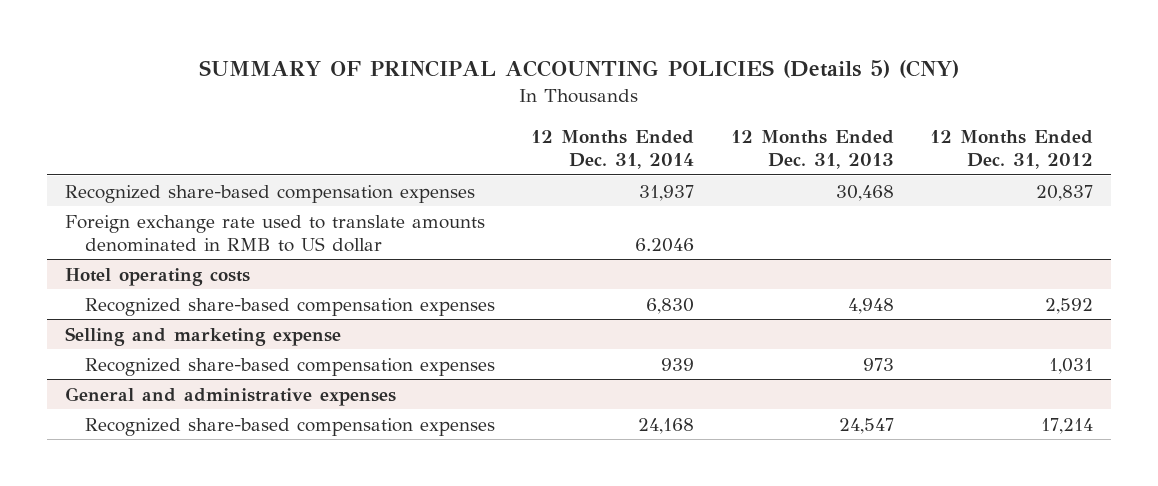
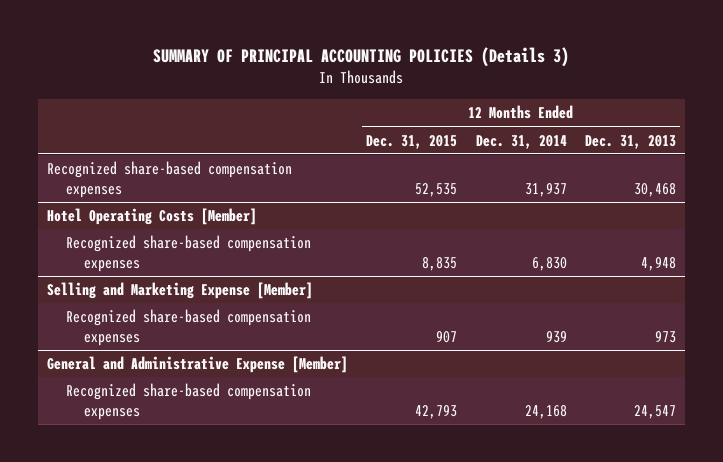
- SUMMARY OF PRINCIPAL ACCOUNTING POLICIES (Details 5) (CNY)
+ SUMMARY OF PRINCIPAL ACCOUNTING POLICIES (Details 3)
- | 12 Months Ended Dec. 31, 2014 | 12 Months Ended Dec. 31, 2013 | 12 Months Ended Dec. 31, 2012
+ | 12 Months Ended Dec. 31, 2015 | 12 Months Ended Dec. 31, 2014 | 12 Months Ended Dec. 31, 2013
- Foreign exchange rate used to translate amounts denominated in RMB to US dollar | 6.2046 | |
- Hotel operating costs
+ Hotel Operating Costs [Member]
- Selling and marketing expense
+ Selling and Marketing Expense [Member]
- General and administrative expenses
+ General and Administrative Expense [Member]

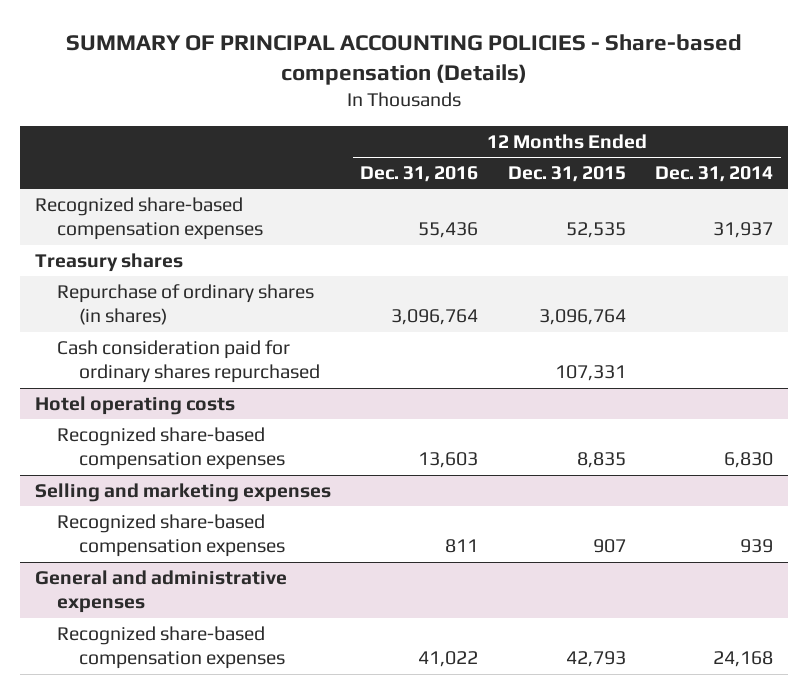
- SUMMARY OF PRINCIPAL ACCOUNTING POLICIES (Details 3)
+ SUMMARY OF PRINCIPAL ACCOUNTING POLICIES - Share-based compensation (Details)
- | 12 Months Ended Dec. 31, 2015 | 12 Months Ended Dec. 31, 2014 | 12 Months Ended Dec. 31, 2013
+ | 12 Months Ended Dec. 31, 2016 | 12 Months Ended Dec. 31, 2015 | 12 Months Ended Dec. 31, 2014
- Hotel Operating Costs [Member]
+ Treasury shares
+ Repurchase of ordinary shares (in shares) | 3,096,764 | 3,096,764 |
+ Cash consideration paid for ordinary shares repurchased | | 107,331 |
+ Hotel operating costs
- Selling and Marketing Expense [Member]
+ Selling and marketing expenses
- General and Administrative Expense [Member]
+ General and administrative expenses

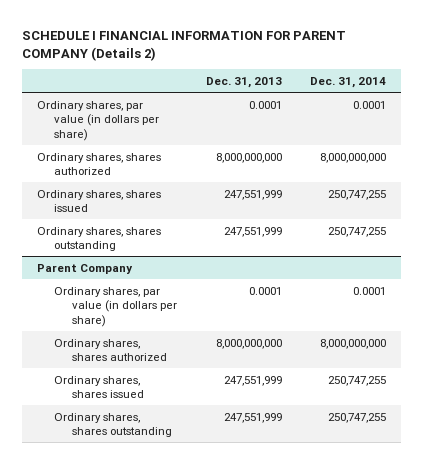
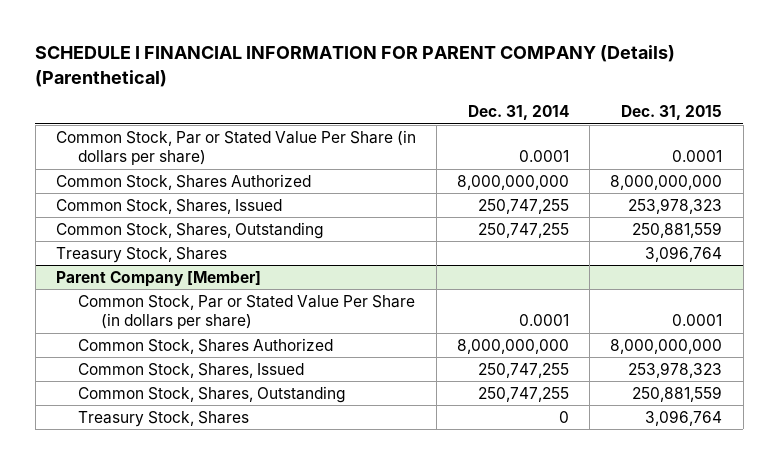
- SCHEDULE I FINANCIAL INFORMATION FOR PARENT COMPANY (Details 2)
+ SCHEDULE I FINANCIAL INFORMATION FOR PARENT COMPANY (Details) (Parenthetical)
- | Dec. 31, 2013 | Dec. 31, 2014
+ | Dec. 31, 2014 | Dec. 31, 2015
- Ordinary shares, par value (in dollars per share) | 0.0001 | 0.0001
- Ordinary shares, shares authorized | 8,000,000,000 | 8,000,000,000
- Ordinary shares, shares issued | 247,551,999 | 250,747,255
- Ordinary shares, shares outstanding | 247,551,999 | 250,747,255
- Parent Company
- Ordinary shares, par value (in dollars per share) | 0.0001 | 0.0001
- Ordinary shares, shares authorized | 8,000,000,000 | 8,000,000,000
- Ordinary shares, shares issued | 247,551,999 | 250,747,255
- Ordinary shares, shares outstanding | 247,551,999 | 250,747,255
+ Common Stock, Par or Stated Value Per Share (in dollars per share) | 0.0001 | 0.0001
+ Common Stock, Shares Authorized | 8,000,000,000 | 8,000,000,000
+ Common Stock, Shares, Issued | 250,747,255 | 253,978,323
+ Common Stock, Shares, Outstanding | 250,747,255 | 250,881,559
+ Treasury Stock, Shares | | 3,096,764
+ Parent Company [Member]
+ Common Stock, Par or Stated Value Per Share (in dollars per share) | 0.0001 | 0.0001
+ Common Stock, Shares Authorized | 8,000,000,000 | 8,000,000,000
+ Common Stock, Shares, Issued | 250,747,255 | 253,978,323
+ Common Stock, Shares, Outstanding | 250,747,255 | 250,881,559
+ Treasury Stock, Shares | 0 | 3,096,764

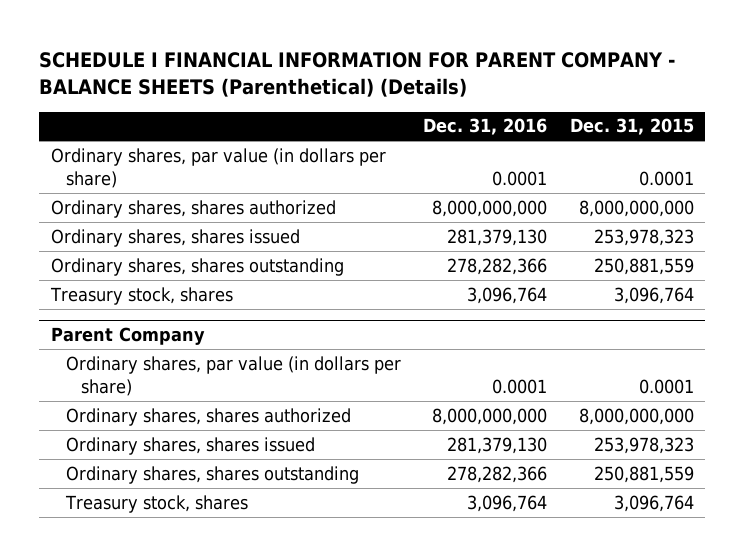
- SCHEDULE I FINANCIAL INFORMATION FOR PARENT COMPANY (Details) (Parenthetical)
+ SCHEDULE I FINANCIAL INFORMATION FOR PARENT COMPANY - BALANCE SHEETS (Parenthetical) (Details)
- | Dec. 31, 2014 | Dec. 31, 2015
+ | Dec. 31, 2016 | Dec. 31, 2015
- Common Stock, Par or Stated Value Per Share (in dollars per share) | 0.0001 | 0.0001
- Common Stock, Shares Authorized | 8,000,000,000 | 8,000,000,000
- Common Stock, Shares, Issued | 250,747,255 | 253,978,323
- Common Stock, Shares, Outstanding | 250,747,255 | 250,881,559
- Treasury Stock, Shares | | 3,096,764
- Parent Company [Member]
- Common Stock, Par or Stated Value Per Share (in dollars per share) | 0.0001 | 0.0001
- Common Stock, Shares Authorized | 8,000,000,000 | 8,000,000,000
- Common Stock, Shares, Issued | 250,747,255 | 253,978,323
- Common Stock, Shares, Outstanding | 250,747,255 | 250,881,559
- Treasury Stock, Shares | 0 | 3,096,764
+ Ordinary shares, par value (in dollars per share) | 0.0001 | 0.0001
+ Ordinary shares, shares authorized | 8,000,000,000 | 8,000,000,000
+ Ordinary shares, shares issued | 281,379,130 | 253,978,323
+ Ordinary shares, shares outstanding | 278,282,366 | 250,881,559
+ Treasury stock, shares | 3,096,764 | 3,096,764
+ Parent Company
+ Ordinary shares, par value (in dollars per share) | 0.0001 | 0.0001
+ Ordinary shares, shares authorized | 8,000,000,000 | 8,000,000,000
+ Ordinary shares, shares issued | 281,379,130 | 253,978,323
+ Ordinary shares, shares outstanding | 278,282,366 | 250,881,559
+ Treasury stock, shares | 3,096,764 | 3,096,764

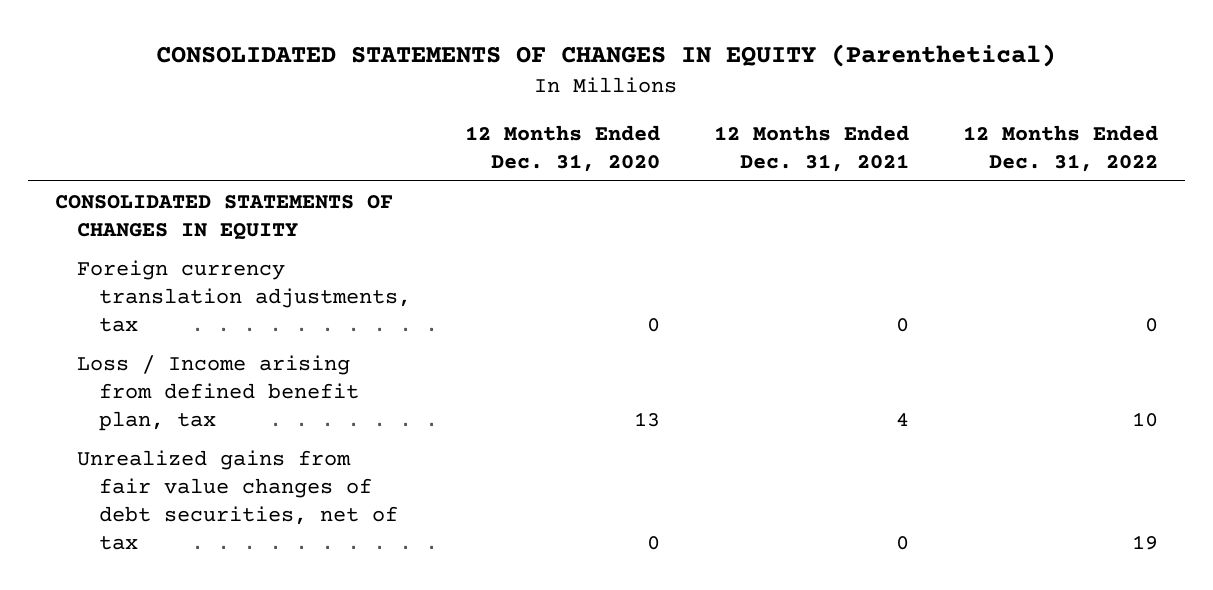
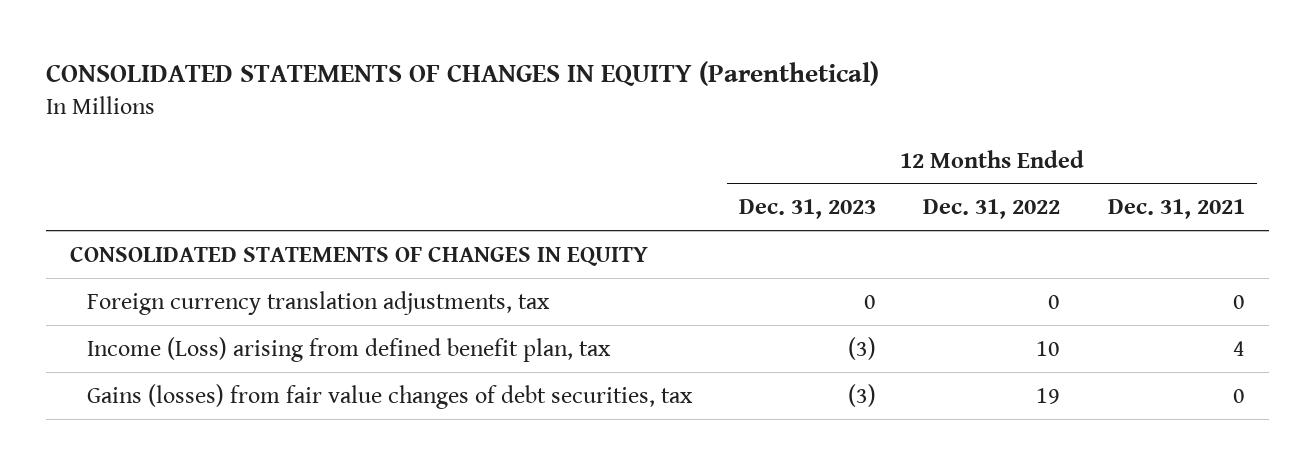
- | 12 Months Ended Dec. 31, 2020 | 12 Months Ended Dec. 31, 2021 | 12 Months Ended Dec. 31, 2022
+ | 12 Months Ended Dec. 31, 2023 | 12 Months Ended Dec. 31, 2022 | 12 Months Ended Dec. 31, 2021
- Loss / Income arising from defined benefit plan, tax | 13 | 4 | 10
- Unrealized gains from fair value changes of debt securities, net of tax | 0 | 0 | 19
+ Income (Loss) arising from defined benefit plan, tax | (3) | 10 | 4
+ Gains (losses) from fair value changes of debt securities, tax | (3) | 19 | 0

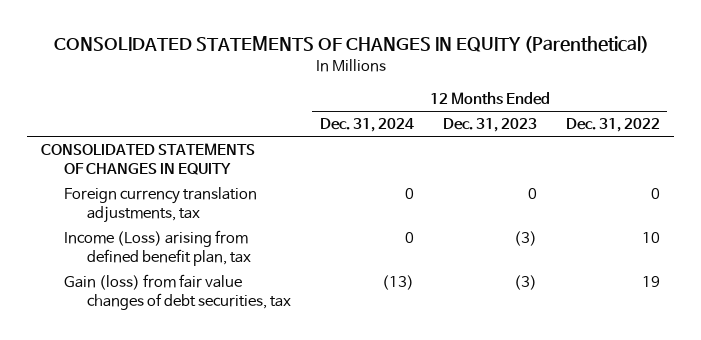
- | 12 Months Ended Dec. 31, 2023 | 12 Months Ended Dec. 31, 2022 | 12 Months Ended Dec. 31, 2021
+ | 12 Months Ended Dec. 31, 2024 | 12 Months Ended Dec. 31, 2023 | 12 Months Ended Dec. 31, 2022
- Gains (losses) from fair value changes of debt securities, tax | (3) | 19 | 0
+ Gain (loss) from fair value changes of debt securities, tax | (13) | (3) | 19

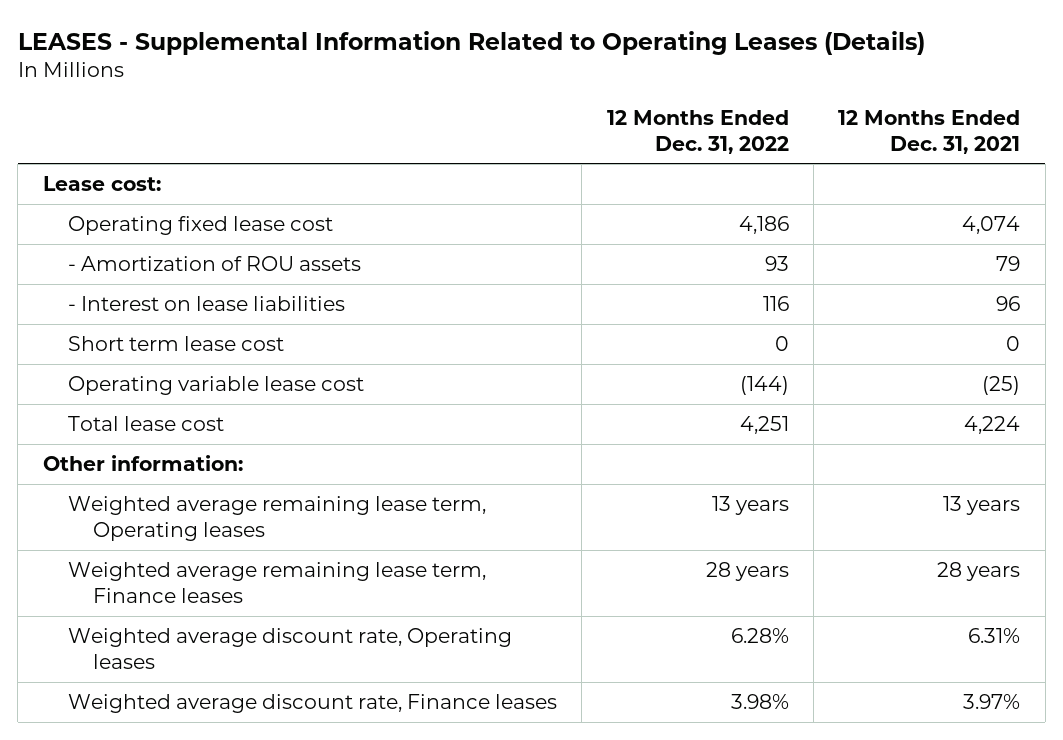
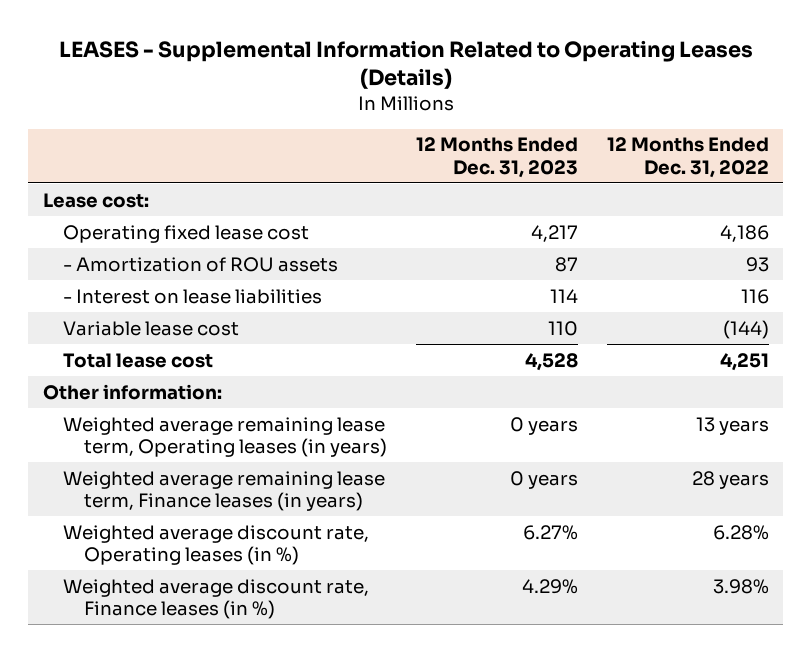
- | 12 Months Ended Dec. 31, 2022 | 12 Months Ended Dec. 31, 2021
+ | 12 Months Ended Dec. 31, 2023 | 12 Months Ended Dec. 31, 2022
- Short term lease cost | 0 | 0
- Operating variable lease cost | (144) | (25)
+ Variable lease cost | 110 | (144)
- Weighted average remaining lease term, Operating leases | 13 years | 13 years
- Weighted average remaining lease term, Finance leases | 28 years | 28 years
- Weighted average discount rate, Operating leases | 6.28% | 6.31%
- Weighted average discount rate, Finance leases | 3.98% | 3.97%
+ Weighted average remaining lease term, Operating leases (in years) | 0 years | 13 years
+ Weighted average remaining lease term, Finance leases (in years) | 0 years | 28 years
+ Weighted average discount rate, Operating leases (in %) | 6.27% | 6.28%
+ Weighted average discount rate, Finance leases (in %) | 4.29% | 3.98%

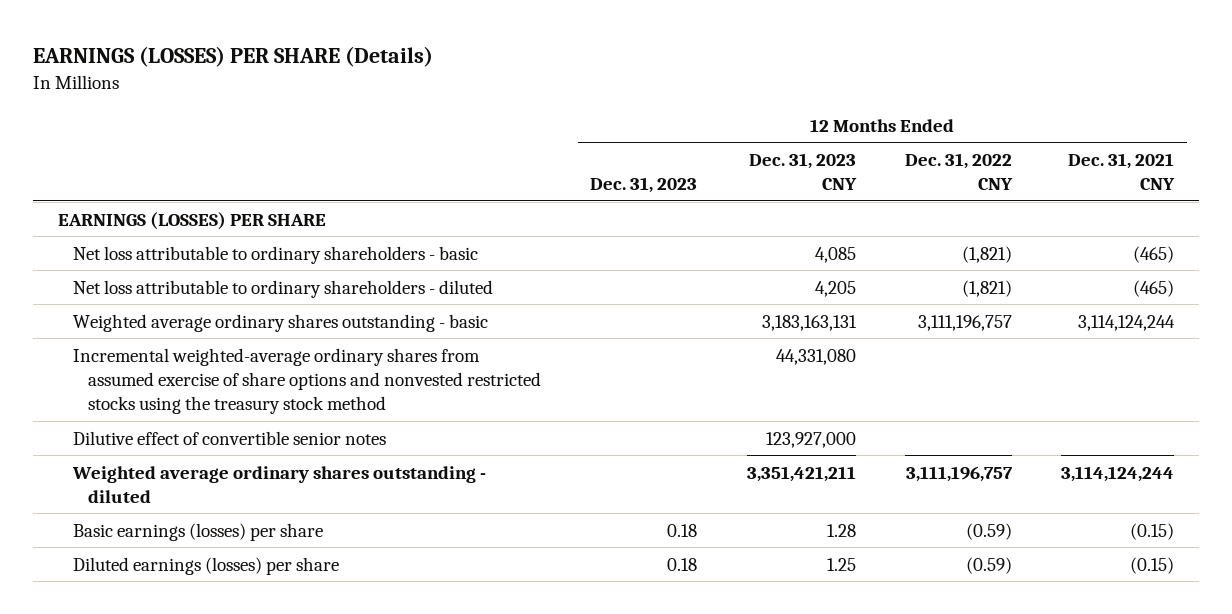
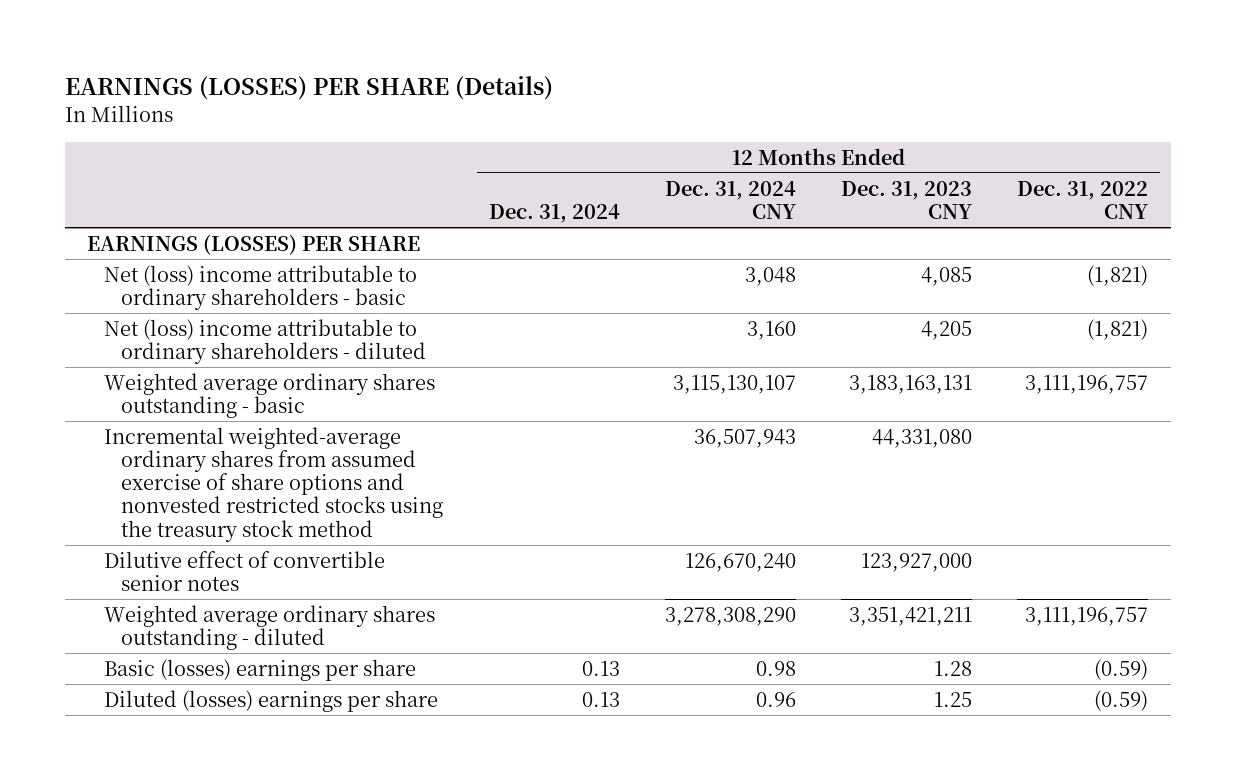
- | 12 Months Ended Dec. 31, 2023 | 12 Months Ended Dec. 31, 2023 CNY | 12 Months Ended Dec. 31, 2022 CNY | 12 Months Ended Dec. 31, 2021 CNY
+ | 12 Months Ended Dec. 31, 2024 | 12 Months Ended Dec. 31, 2024 CNY | 12 Months Ended Dec. 31, 2023 CNY | 12 Months Ended Dec. 31, 2022 CNY
- Net loss attributable to ordinary shareholders - basic | | 4,085 | (1,821) | (465)
- Net loss attributable to ordinary shareholders - diluted | | 4,205 | (1,821) | (465)
+ Net (loss) income attributable to ordinary shareholders - basic | | 3,048 | 4,085 | (1,821)
+ Net (loss) income attributable to ordinary shareholders - diluted | | 3,160 | 4,205 | (1,821)
- Basic earnings (losses) per share | 0.18 | 1.28 | (0.59) | (0.15)
- Diluted earnings (losses) per share | 0.18 | 1.25 | (0.59) | (0.15)
+ Basic (losses) earnings per share | 0.13 | 0.98 | 1.28 | (0.59)
+ Diluted (losses) earnings per share | 0.13 | 0.96 | 1.25 | (0.59)

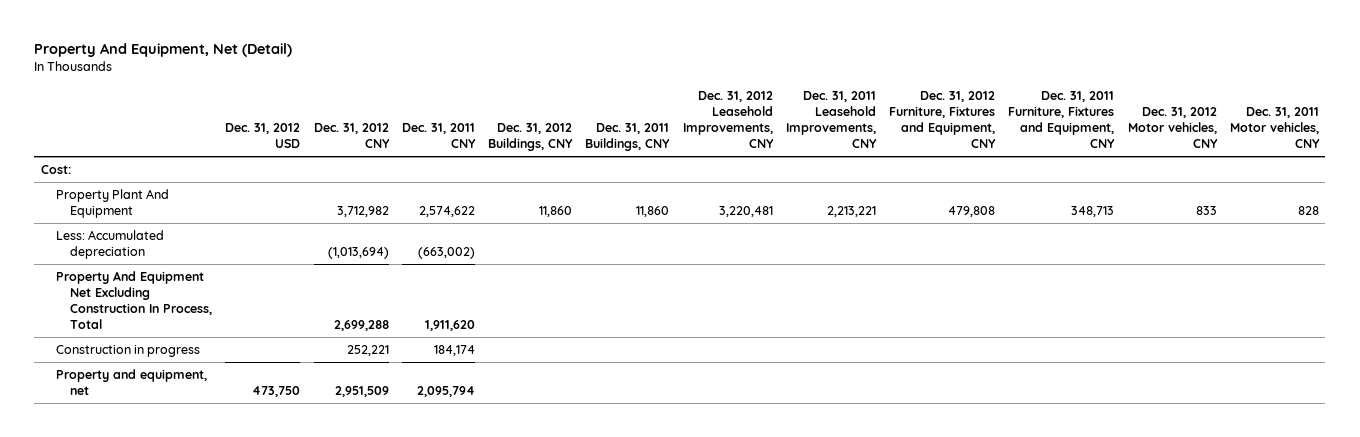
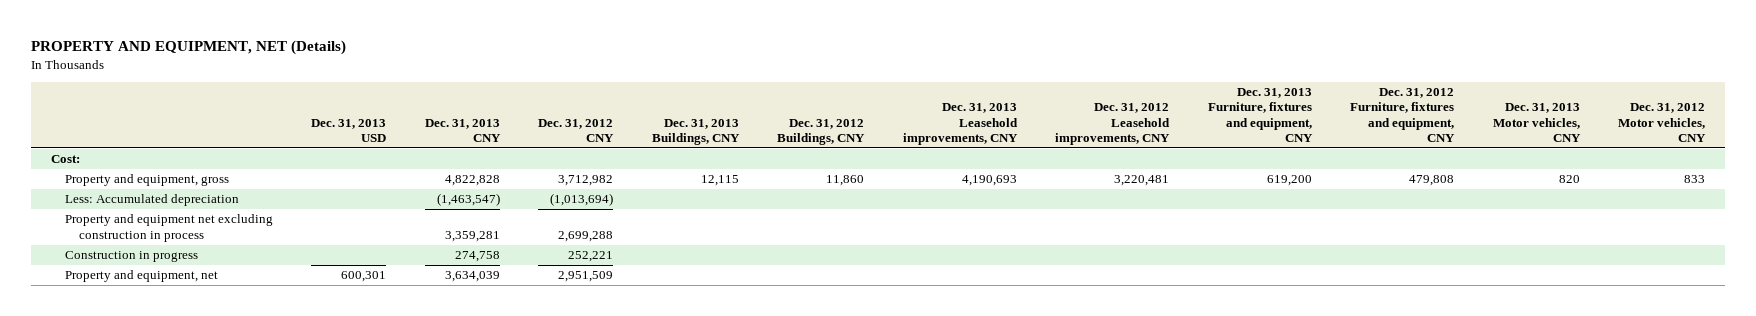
- Property And Equipment, Net (Detail)
+ PROPERTY AND EQUIPMENT, NET (Details)
- | Dec. 31, 2012 USD | Dec. 31, 2012 CNY | Dec. 31, 2011 CNY | Dec. 31, 2012 Buildings, CNY | Dec. 31, 2011 Buildings, CNY | Dec. 31, 2012 Leasehold Improvements, CNY | Dec. 31, 2011 Leasehold Improvements, CNY | Dec. 31, 2012 Furniture, Fixtures and Equipment, CNY | Dec. 31, 2011 Furniture, Fixtures and Equipment, CNY | Dec. 31, 2012 Motor vehicles, CNY | Dec. 31, 2011 Motor vehicles, CNY
+ | Dec. 31, 2013 USD | Dec. 31, 2013 CNY | Dec. 31, 2012 CNY | Dec. 31, 2013 Buildings, CNY | Dec. 31, 2012 Buildings, CNY | Dec. 31, 2013 Leasehold improvements, CNY | Dec. 31, 2012 Leasehold improvements, CNY | Dec. 31, 2013 Furniture, fixtures and equipment, CNY | Dec. 31, 2012 Furniture, fixtures and equipment, CNY | Dec. 31, 2013 Motor vehicles, CNY | Dec. 31, 2012 Motor vehicles, CNY
- Property Plant And Equipment | | 3,712,982 | 2,574,622 | 11,860 | 11,860 | 3,220,481 | 2,213,221 | 479,808 | 348,713 | 833 | 828
+ Property and equipment, gross | | 4,822,828 | 3,712,982 | 12,115 | 11,860 | 4,190,693 | 3,220,481 | 619,200 | 479,808 | 820 | 833
- Property And Equipment Net Excluding Construction In Process, Total | | 2,699,288 | 1,911,620 | | | | | | | |
+ Property and equipment net excluding construction in process | | 3,359,281 | 2,699,288 | | | | | | | |

